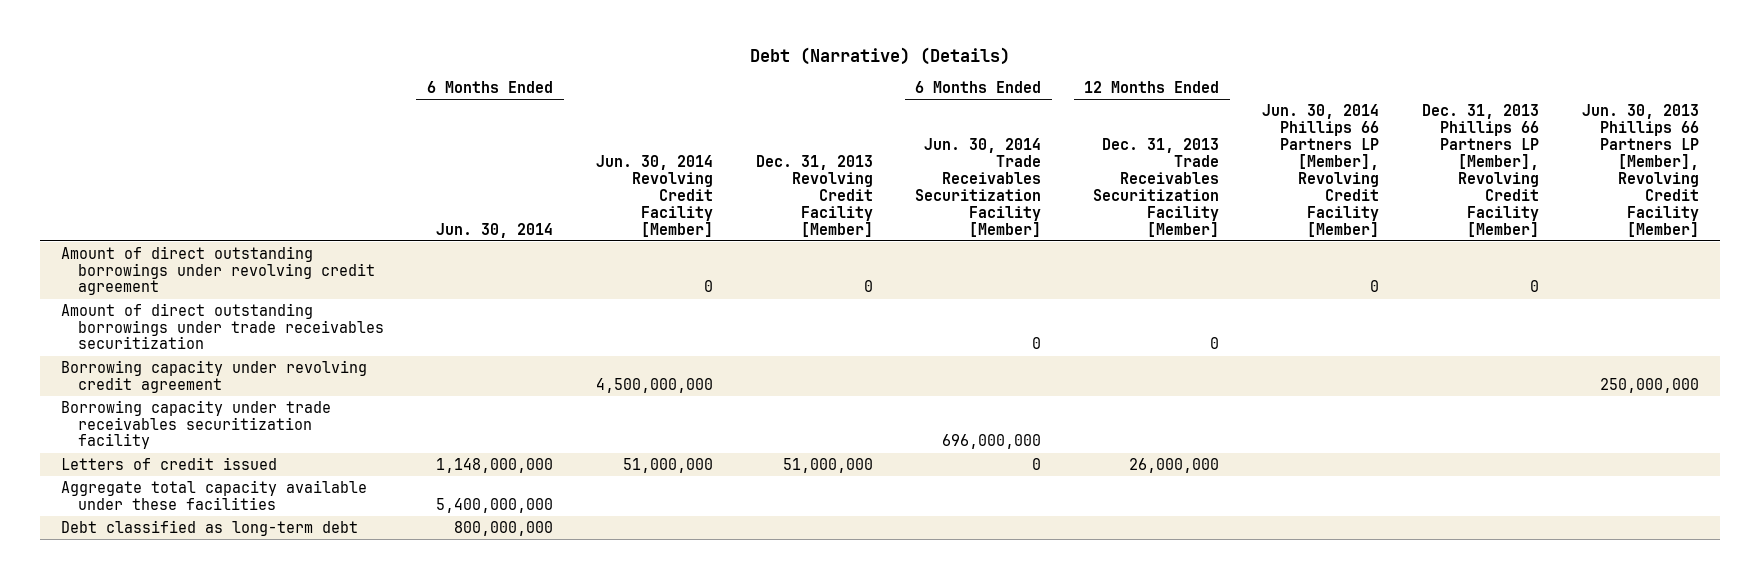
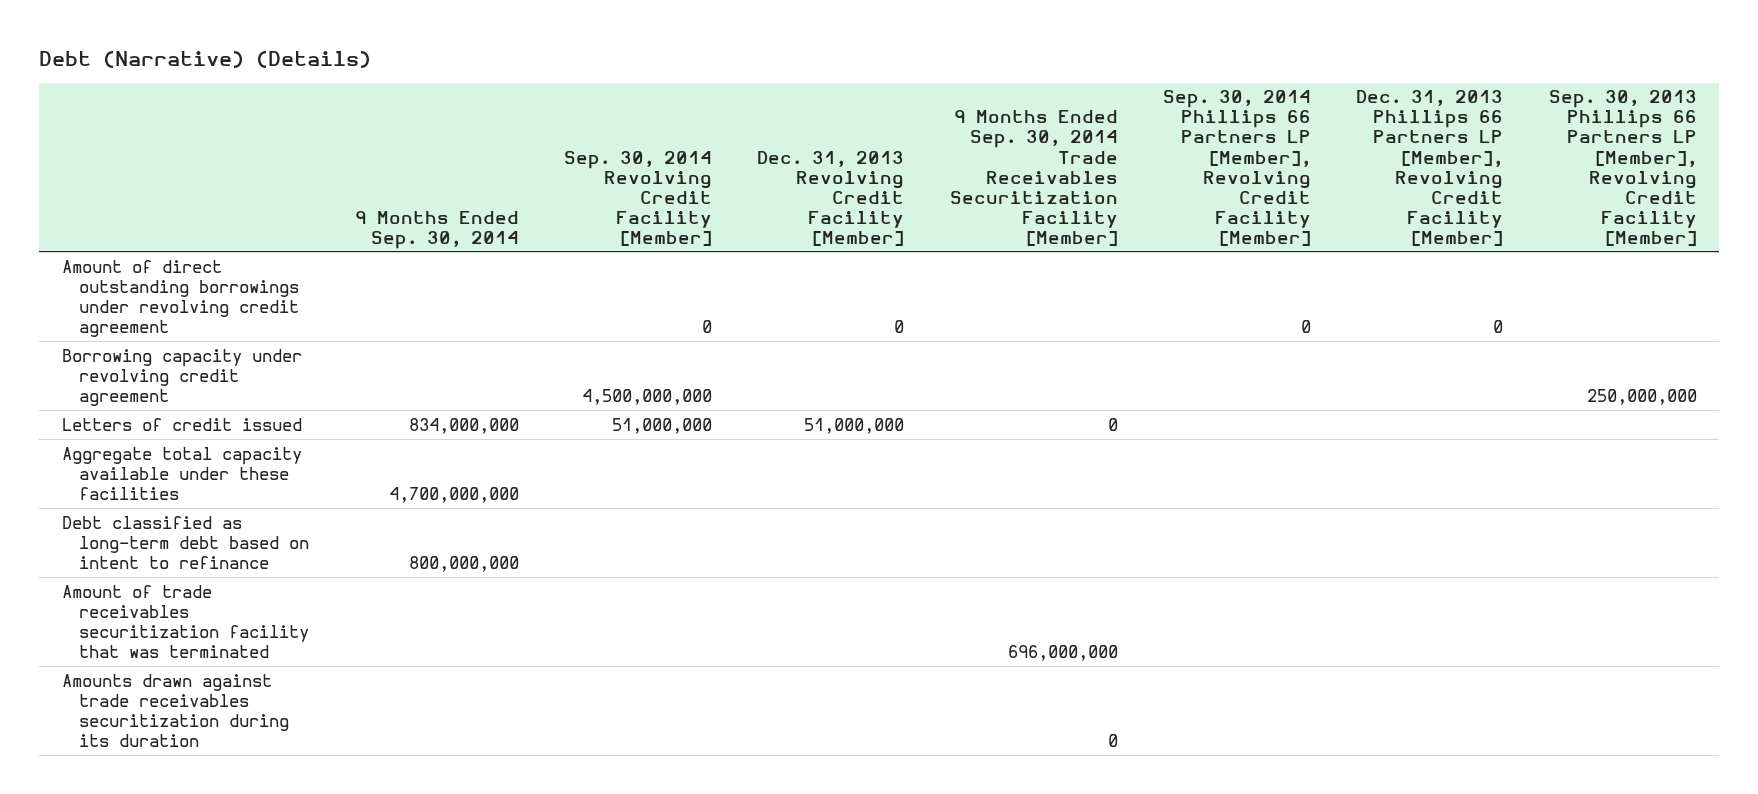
- | 6 Months Ended Jun. 30, 2014 | Jun. 30, 2014 Revolving Credit Facility [Member] | Dec. 31, 2013 Revolving Credit Facility [Member] | 6 Months Ended Jun. 30, 2014 Trade Receivables Securitization Facility [Member] | 12 Months Ended Dec. 31, 2013 Trade Receivables Securitization Facility [Member] | Jun. 30, 2014 Phillips 66 Partners LP [Member], Revolving Credit Facility [Member] | Dec. 31, 2013 Phillips 66 Partners LP [Member], Revolving Credit Facility [Member] | Jun. 30, 2013 Phillips 66 Partners LP [Member], Revolving Credit Facility [Member]
+ | 9 Months Ended Sep. 30, 2014 | Sep. 30, 2014 Revolving Credit Facility [Member] | Dec. 31, 2013 Revolving Credit Facility [Member] | 9 Months Ended Sep. 30, 2014 Trade Receivables Securitization Facility [Member] | Sep. 30, 2014 Phillips 66 Partners LP [Member], Revolving Credit Facility [Member] | Dec. 31, 2013 Phillips 66 Partners LP [Member], Revolving Credit Facility [Member] | Sep. 30, 2013 Phillips 66 Partners LP [Member], Revolving Credit Facility [Member]
- Amount of direct outstanding borrowings under trade receivables securitization | | | | 0 | 0 | | |
- Borrowing capacity under trade receivables securitization facility | | | | 696,000,000 | | | |
- Debt classified as long-term debt | 800,000,000 | | | | | | |
+ Debt classified as long-term debt based on intent to refinance | 800,000,000 | | | | | |
+ Amount of trade receivables securitization facility that was terminated | | | | 696,000,000 | | |
+ Amounts drawn against trade receivables securitization during its duration | | | | 0 | | |

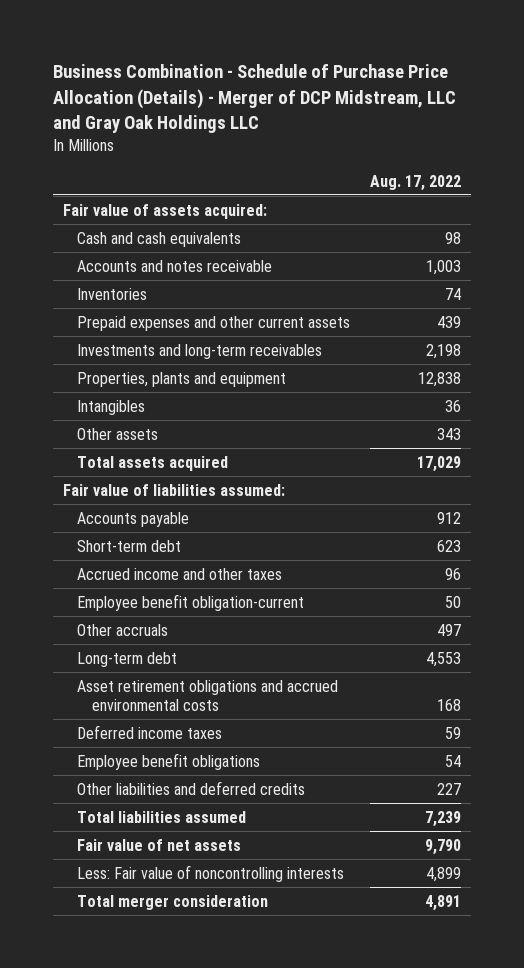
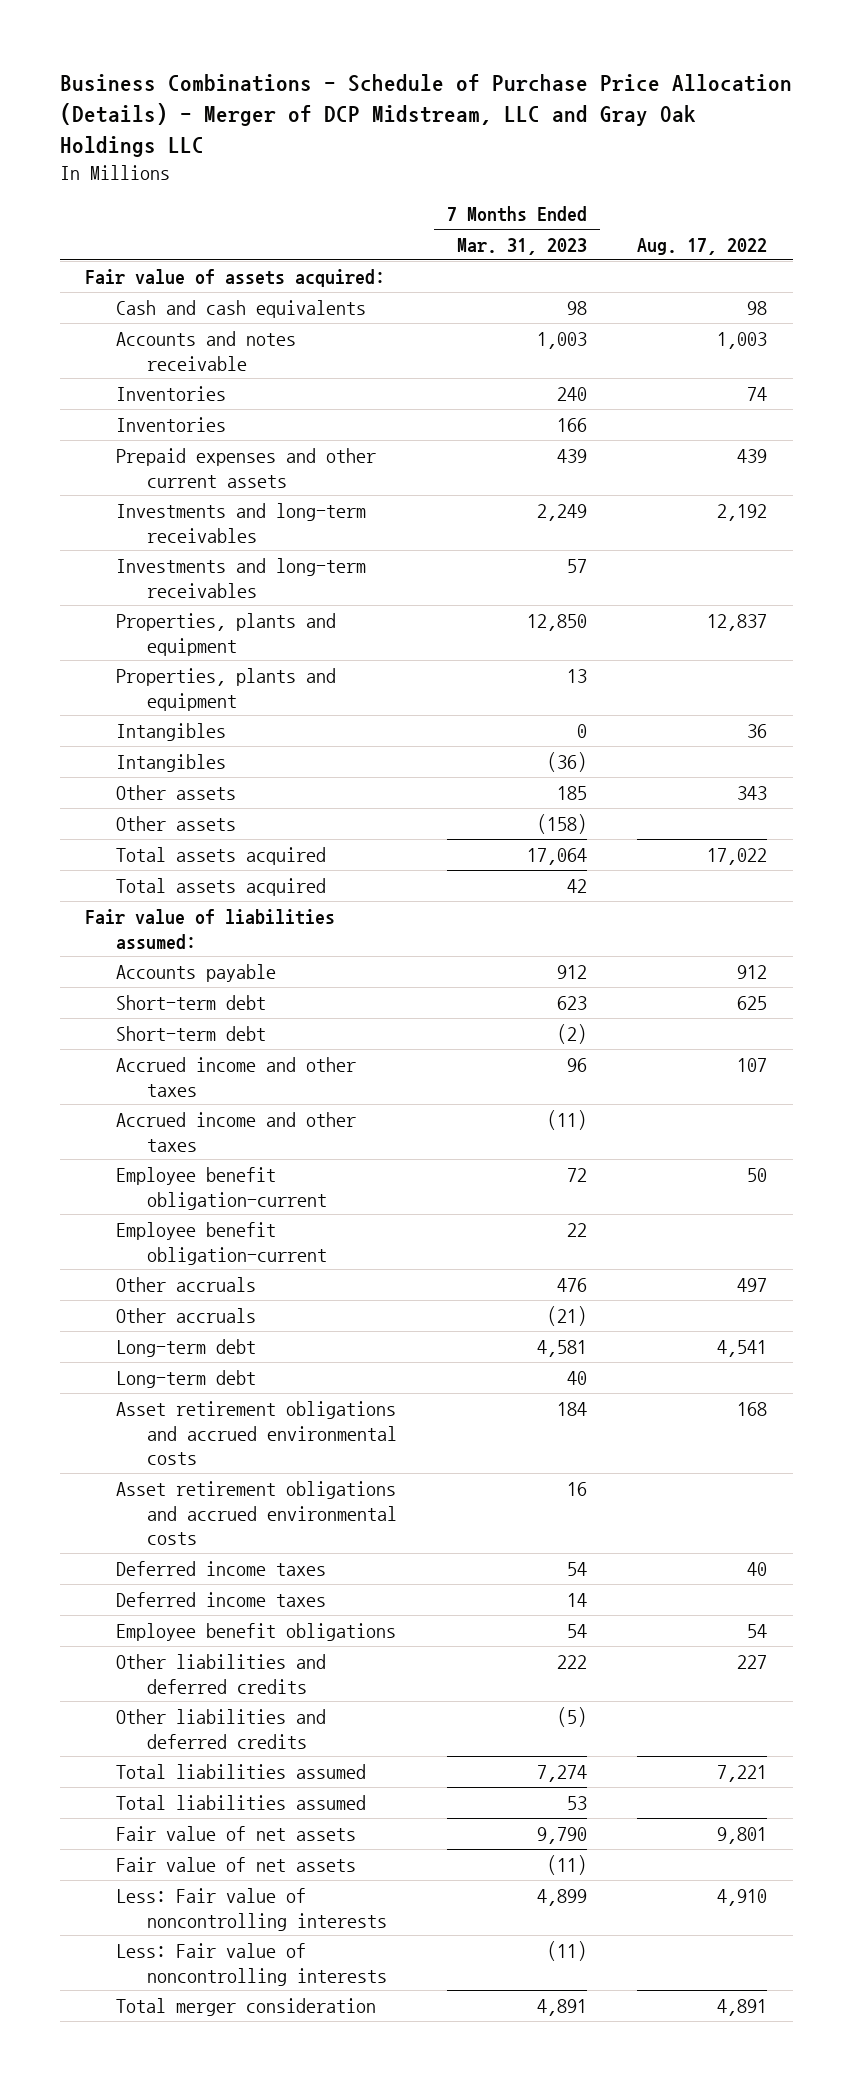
- Business Combination - Schedule of Purchase Price Allocation (Details) - Merger of DCP Midstream, LLC and Gray Oak Holdings LLC
+ Business Combinations - Schedule of Purchase Price Allocation (Details) - Merger of DCP Midstream, LLC and Gray Oak Holdings LLC
- | Aug. 17, 2022
+ | 7 Months Ended Mar. 31, 2023 | Aug. 17, 2022
+ Inventories | 166 |
- Investments and long-term receivables | 2,198
- Properties, plants and equipment | 12,838
+ Investments and long-term receivables | 2,249 | 2,192
+ Investments and long-term receivables | 57 |
+ Properties, plants and equipment | 12,850 | 12,837
+ Properties, plants and equipment | 13 |
+ Intangibles | (36) |
- Total assets acquired | 17,029
+ Other assets | (158) |
+ Total assets acquired | 17,064 | 17,022
+ Total assets acquired | 42 |
- Short-term debt | 623
- Accrued income and other taxes | 96
+ Short-term debt | 623 | 625
+ Short-term debt | (2) |
+ Accrued income and other taxes | 96 | 107
+ Accrued income and other taxes | (11) |
+ Employee benefit obligation-current | 22 |
- Long-term debt | 4,553
+ Other accruals | (21) |
+ Long-term debt | 4,581 | 4,541
+ Long-term debt | 40 |
- Deferred income taxes | 59
+ Asset retirement obligations and accrued environmental costs | 16 |
+ Deferred income taxes | 54 | 40
+ Deferred income taxes | 14 |
- Total liabilities assumed | 7,239
- Fair value of net assets | 9,790
- Less: Fair value of noncontrolling interests | 4,899
+ Other liabilities and deferred credits | (5) |
+ Total liabilities assumed | 7,274 | 7,221
+ Total liabilities assumed | 53 |
+ Fair value of net assets | 9,790 | 9,801
+ Fair value of net assets | (11) |
+ Less: Fair value of noncontrolling interests | 4,899 | 4,910
+ Less: Fair value of noncontrolling interests | (11) |

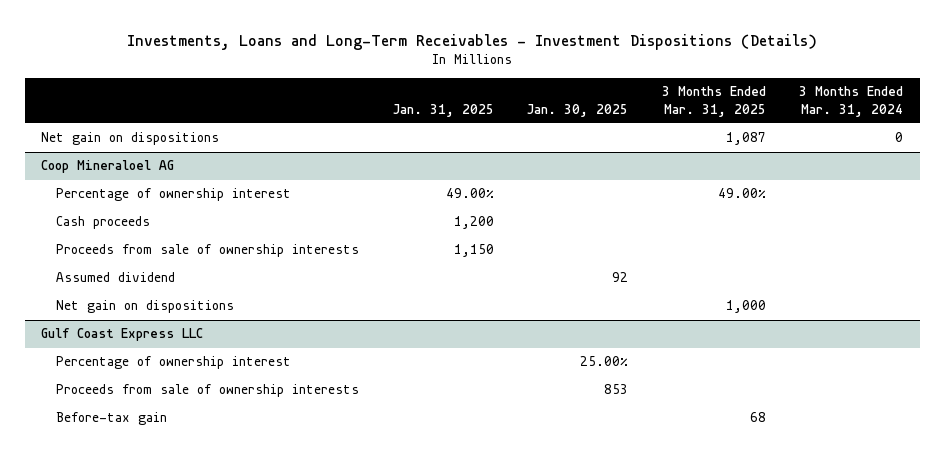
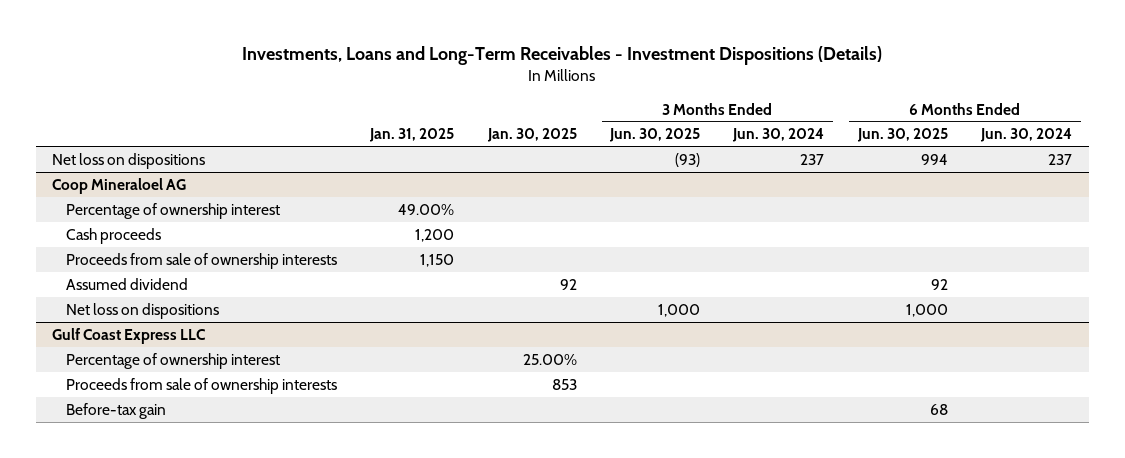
- | Jan. 31, 2025 | Jan. 30, 2025 | 3 Months Ended Mar. 31, 2025 | 3 Months Ended Mar. 31, 2024
+ | Jan. 31, 2025 | Jan. 30, 2025 | 3 Months Ended Jun. 30, 2025 | 3 Months Ended Jun. 30, 2024 | 6 Months Ended Jun. 30, 2025 | 6 Months Ended Jun. 30, 2024
- Net gain on dispositions | | | 1,087 | 0
+ Net loss on dispositions | | | (93) | 237 | 994 | 237
@ Coop Mineraloel AG
- Net gain on dispositions | | | 1,000 |
+ Net loss on dispositions | | | 1,000 | | 1,000 |

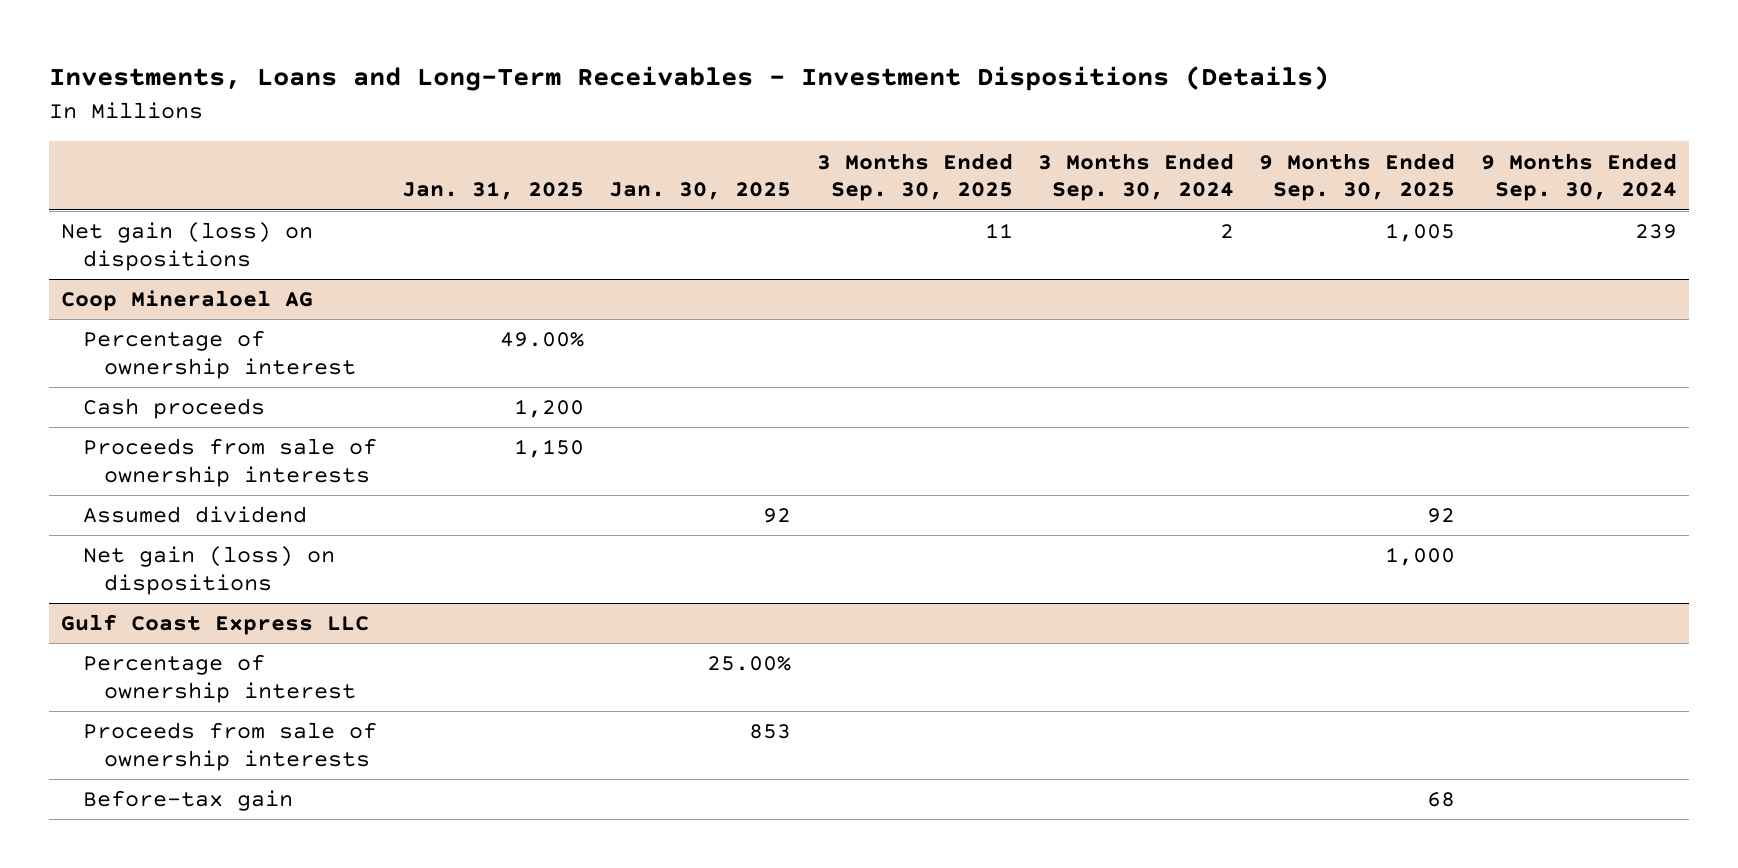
- | Jan. 31, 2025 | Jan. 30, 2025 | 3 Months Ended Jun. 30, 2025 | 3 Months Ended Jun. 30, 2024 | 6 Months Ended Jun. 30, 2025 | 6 Months Ended Jun. 30, 2024
+ | Jan. 31, 2025 | Jan. 30, 2025 | 3 Months Ended Sep. 30, 2025 | 3 Months Ended Sep. 30, 2024 | 9 Months Ended Sep. 30, 2025 | 9 Months Ended Sep. 30, 2024
- Net loss on dispositions | | | (93) | 237 | 994 | 237
+ Net gain (loss) on dispositions | | | 11 | 2 | 1,005 | 239
@ Coop Mineraloel AG
- Net loss on dispositions | | | 1,000 | | 1,000 |
+ Net gain (loss) on dispositions | | | | | 1,000 |

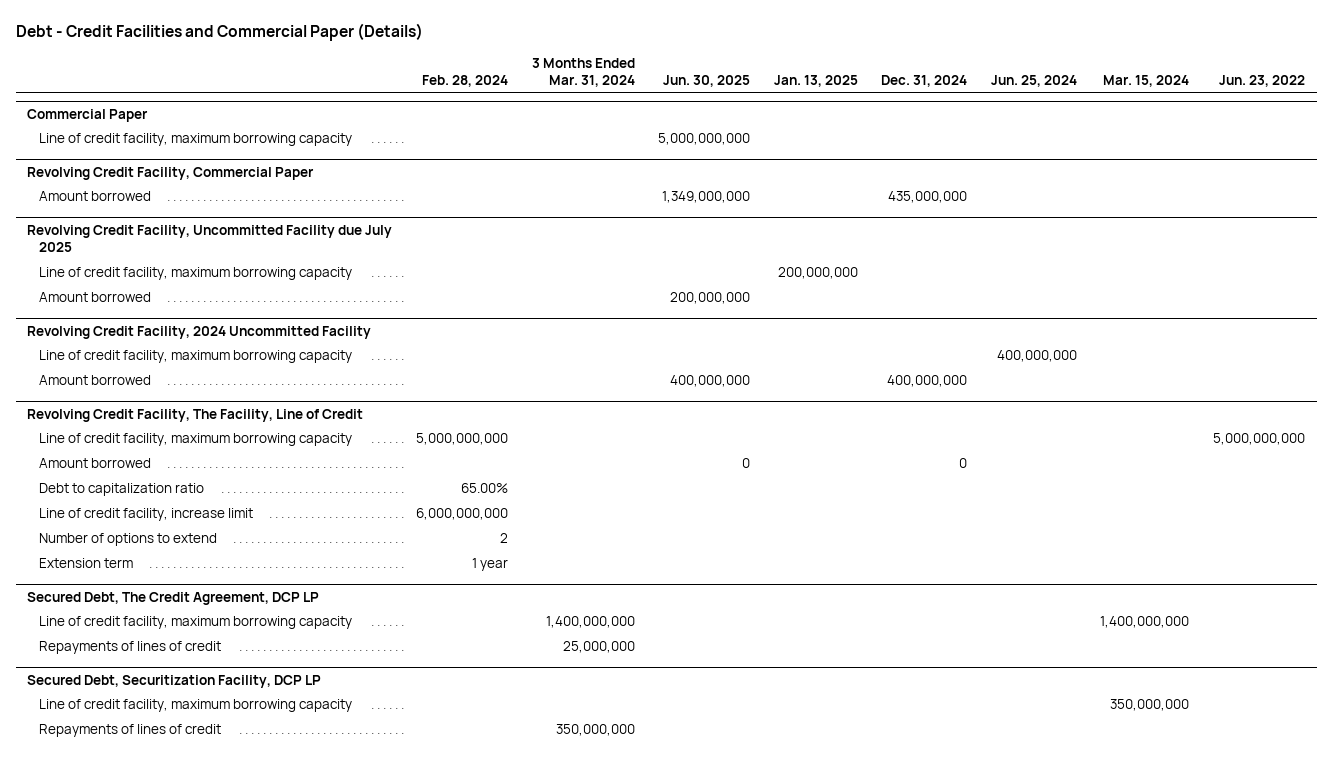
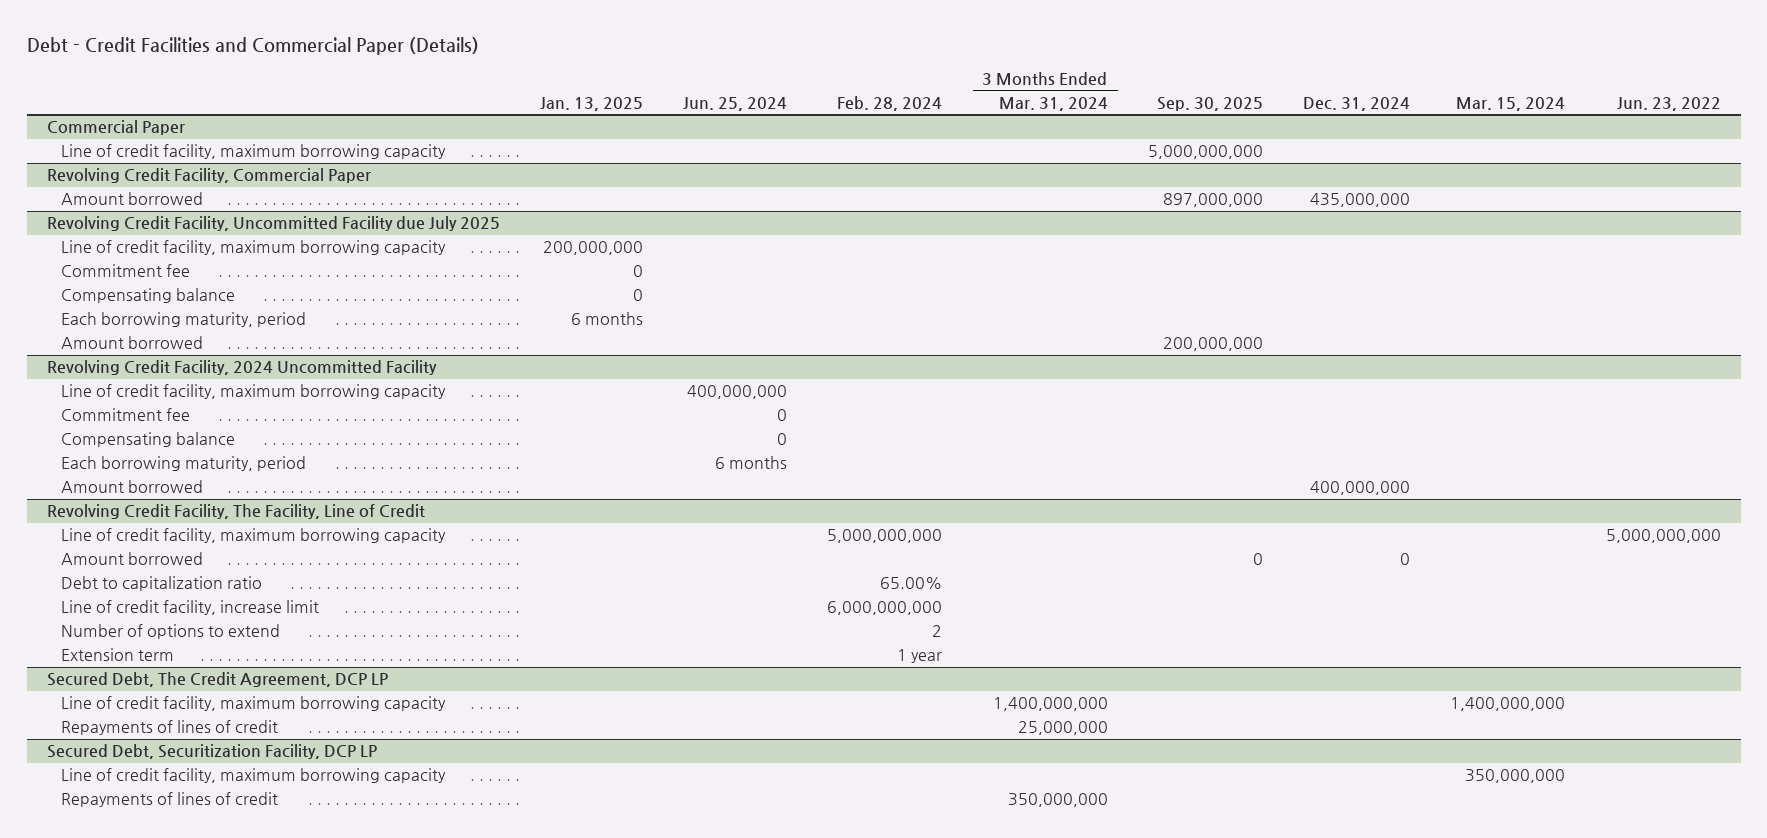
- | Feb. 28, 2024 | 3 Months Ended Mar. 31, 2024 | Jun. 30, 2025 | Jan. 13, 2025 | Dec. 31, 2024 | Jun. 25, 2024 | Mar. 15, 2024 | Jun. 23, 2022
+ | Jan. 13, 2025 | Jun. 25, 2024 | Feb. 28, 2024 | 3 Months Ended Mar. 31, 2024 | Sep. 30, 2025 | Dec. 31, 2024 | Mar. 15, 2024 | Jun. 23, 2022
@ Revolving Credit Facility, Uncommitted Facility due July 2025
+ Commitment fee | 0 | | | | | | |
+ Compensating balance | 0 | | | | | | |
+ Each borrowing maturity, period | 6 months | | | | | | |
@ Revolving Credit Facility, 2024 Uncommitted Facility
+ Commitment fee | | 0 | | | | | |
+ Compensating balance | | 0 | | | | | |
+ Each borrowing maturity, period | | 6 months | | | | | |

